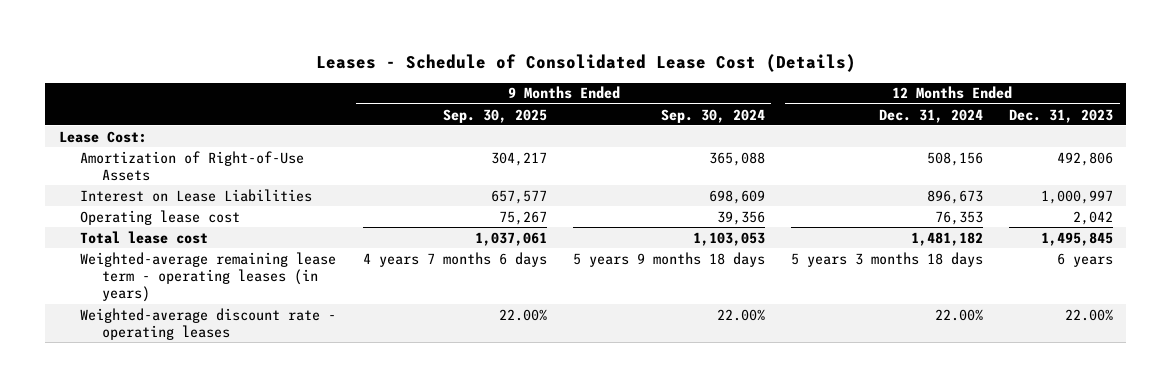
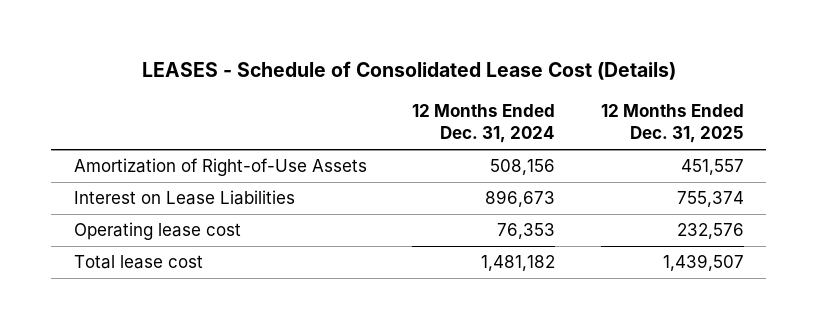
- Leases - Schedule of Consolidated Lease Cost (Details)
+ LEASES - Schedule of Consolidated Lease Cost (Details)
- | 9 Months Ended Sep. 30, 2025 | 9 Months Ended Sep. 30, 2024 | 12 Months Ended Dec. 31, 2024 | 12 Months Ended Dec. 31, 2023
+ | 12 Months Ended Dec. 31, 2024 | 12 Months Ended Dec. 31, 2025
- Lease Cost:
- Weighted-average remaining lease term - operating leases (in years) | 4 years 7 months 6 days | 5 years 9 months 18 days | 5 years 3 months 18 days | 6 years
- Weighted-average discount rate - operating leases | 22.00% | 22.00% | 22.00% | 22.00%

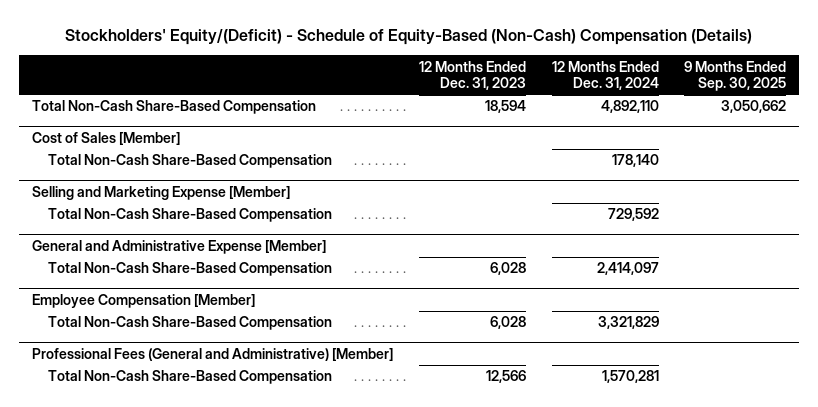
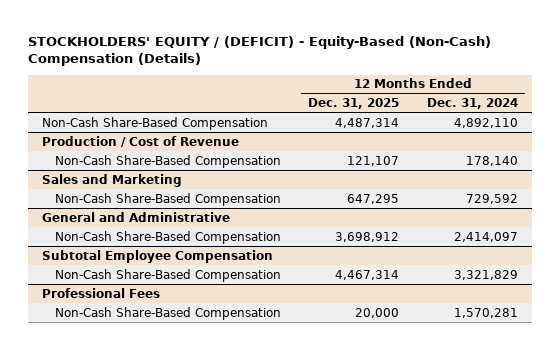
- Stockholders' Equity/(Deficit) - Schedule of Equity-Based (Non-Cash) Compensation (Details)
+ STOCKHOLDERS' EQUITY / (DEFICIT) - Equity-Based (Non-Cash) Compensation (Details)
- | 12 Months Ended Dec. 31, 2023 | 12 Months Ended Dec. 31, 2024 | 9 Months Ended Sep. 30, 2025
+ | 12 Months Ended Dec. 31, 2025 | 12 Months Ended Dec. 31, 2024
- Total Non-Cash Share-Based Compensation | 18,594 | 4,892,110 | 3,050,662
- Cost of Sales [Member]
- Total Non-Cash Share-Based Compensation | | 178,140 |
- Selling and Marketing Expense [Member]
- Total Non-Cash Share-Based Compensation | | 729,592 |
- General and Administrative Expense [Member]
- Total Non-Cash Share-Based Compensation | 6,028 | 2,414,097 |
- Employee Compensation [Member]
- Total Non-Cash Share-Based Compensation | 6,028 | 3,321,829 |
- Professional Fees (General and Administrative) [Member]
- Total Non-Cash Share-Based Compensation | 12,566 | 1,570,281 |
+ Non-Cash Share-Based Compensation | 4,487,314 | 4,892,110
+ Production / Cost of Revenue
+ Non-Cash Share-Based Compensation | 121,107 | 178,140
+ Sales and Marketing
+ Non-Cash Share-Based Compensation | 647,295 | 729,592
+ General and Administrative
+ Non-Cash Share-Based Compensation | 3,698,912 | 2,414,097
+ Subtotal Employee Compensation
+ Non-Cash Share-Based Compensation | 4,467,314 | 3,321,829
+ Professional Fees
+ Non-Cash Share-Based Compensation | 20,000 | 1,570,281

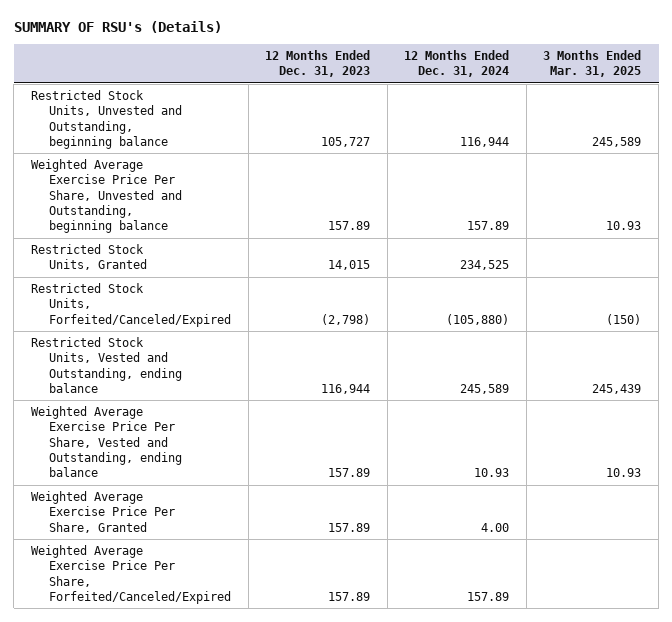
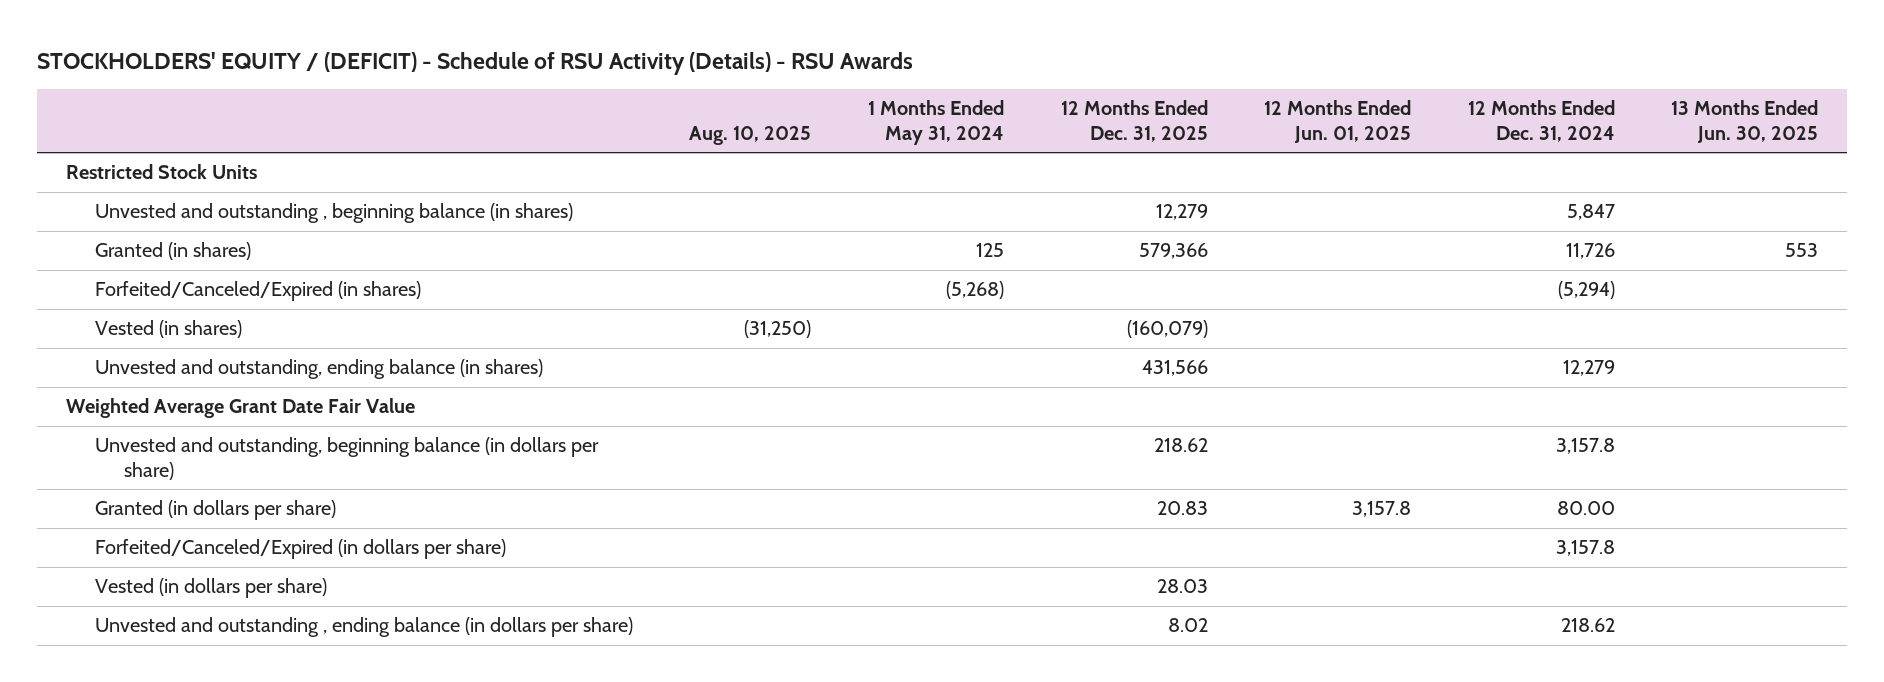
- SUMMARY OF RSU's (Details)
+ STOCKHOLDERS' EQUITY / (DEFICIT) - Schedule of RSU Activity (Details) - RSU Awards
- | 12 Months Ended Dec. 31, 2023 | 12 Months Ended Dec. 31, 2024 | 3 Months Ended Mar. 31, 2025
+ | Aug. 10, 2025 | 1 Months Ended May 31, 2024 | 12 Months Ended Dec. 31, 2025 | 12 Months Ended Jun. 01, 2025 | 12 Months Ended Dec. 31, 2024 | 13 Months Ended Jun. 30, 2025
- Restricted Stock Units, Unvested and Outstanding, beginning balance | 105,727 | 116,944 | 245,589
- Weighted Average Exercise Price Per Share, Unvested and Outstanding, beginning balance | 157.89 | 157.89 | 10.93
- Restricted Stock Units, Granted | 14,015 | 234,525 |
- Restricted Stock Units, Forfeited/Canceled/Expired | (2,798) | (105,880) | (150)
- Restricted Stock Units, Vested and Outstanding, ending balance | 116,944 | 245,589 | 245,439
- Weighted Average Exercise Price Per Share, Vested and Outstanding, ending balance | 157.89 | 10.93 | 10.93
- Weighted Average Exercise Price Per Share, Granted | 157.89 | 4.00 |
- Weighted Average Exercise Price Per Share, Forfeited/Canceled/Expired | 157.89 | 157.89 |
+ Restricted Stock Units
+ Unvested and outstanding , beginning balance (in shares) | | | 12,279 | | 5,847 |
+ Granted (in shares) | | 125 | 579,366 | | 11,726 | 553
+ Forfeited/Canceled/Expired (in shares) | | (5,268) | | | (5,294) |
+ Vested (in shares) | (31,250) | | (160,079) | | |
+ Unvested and outstanding, ending balance (in shares) | | | 431,566 | | 12,279 |
+ Weighted Average Grant Date Fair Value
+ Unvested and outstanding, beginning balance (in dollars per share) | | | 218.62 | | 3,157.8 |
+ Granted (in dollars per share) | | | 20.83 | 3,157.8 | 80.00 |
+ Forfeited/Canceled/Expired (in dollars per share) | | | | | 3,157.8 |
+ Vested (in dollars per share) | | | 28.03 | | |
+ Unvested and outstanding , ending balance (in dollars per share) | | | 8.02 | | 218.62 |

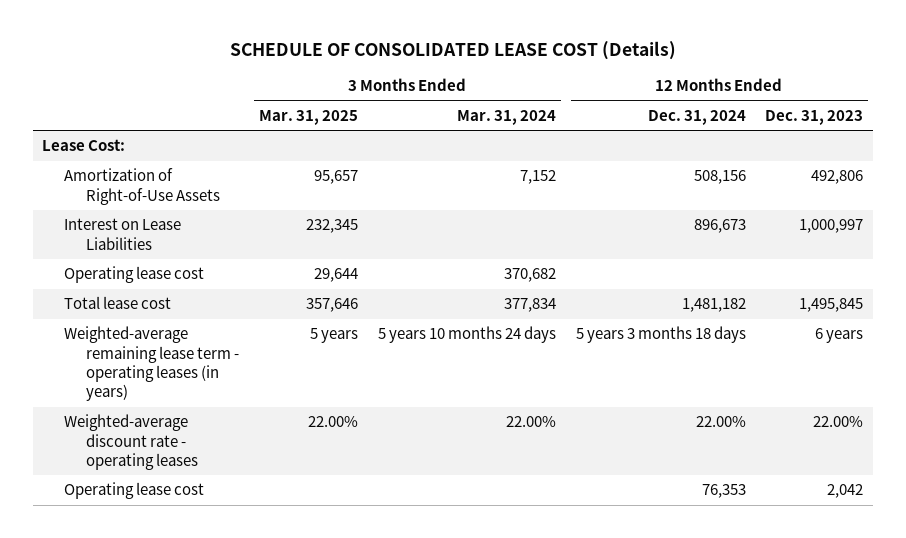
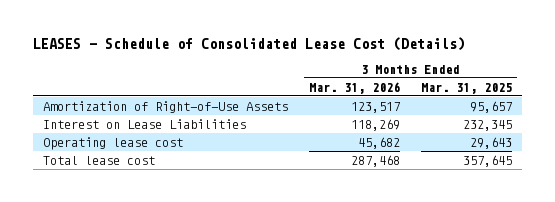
- SCHEDULE OF CONSOLIDATED LEASE COST (Details)
+ LEASES - Schedule of Consolidated Lease Cost (Details)
- | 3 Months Ended Mar. 31, 2025 | 3 Months Ended Mar. 31, 2024 | 12 Months Ended Dec. 31, 2024 | 12 Months Ended Dec. 31, 2023
+ | 3 Months Ended Mar. 31, 2026 | 3 Months Ended Mar. 31, 2025
- Lease Cost:
- Operating lease cost | 29,644 | 370,682 | |
- Total lease cost | 357,646 | 377,834 | 1,481,182 | 1,495,845
- Weighted-average remaining lease term - operating leases (in years) | 5 years | 5 years 10 months 24 days | 5 years 3 months 18 days | 6 years
- Weighted-average discount rate - operating leases | 22.00% | 22.00% | 22.00% | 22.00%
- Operating lease cost | | | 76,353 | 2,042
+ Operating lease cost | 45,682 | 29,643
+ Total lease cost | 287,468 | 357,645

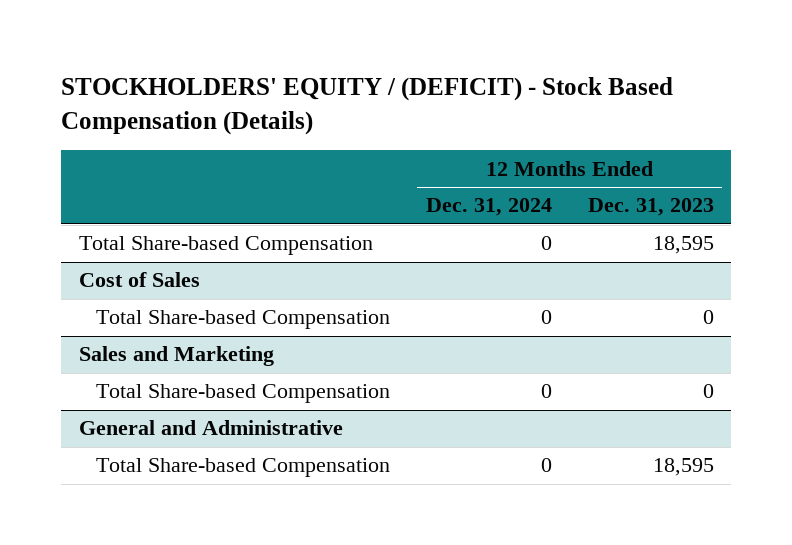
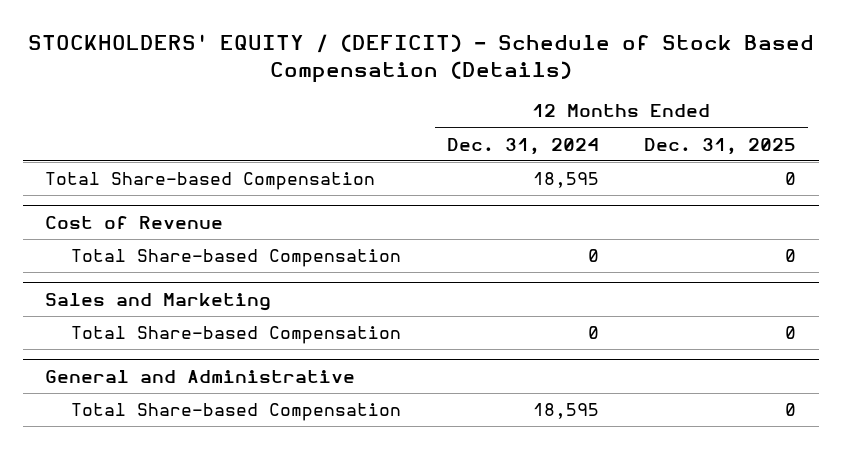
- STOCKHOLDERS' EQUITY / (DEFICIT) - Stock Based Compensation (Details)
+ STOCKHOLDERS' EQUITY / (DEFICIT) - Schedule of Stock Based Compensation (Details)
- | 12 Months Ended Dec. 31, 2024 | 12 Months Ended Dec. 31, 2023
+ | 12 Months Ended Dec. 31, 2024 | 12 Months Ended Dec. 31, 2025
- Total Share-based Compensation | 0 | 18,595
- Cost of Sales
+ Total Share-based Compensation | 18,595 | 0
+ Cost of Revenue
@ General and Administrative
- Total Share-based Compensation | 0 | 18,595
+ Total Share-based Compensation | 18,595 | 0

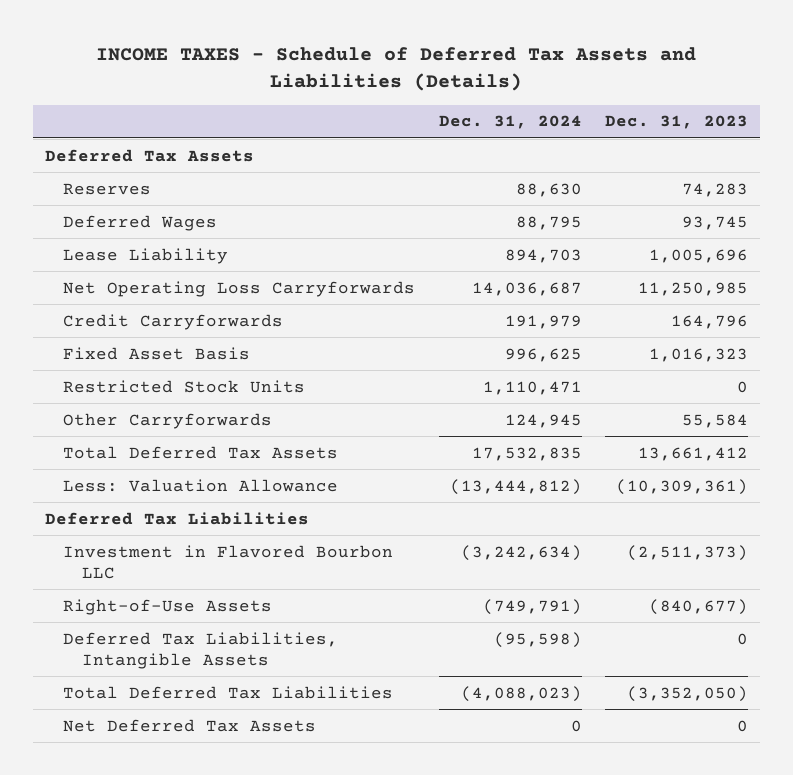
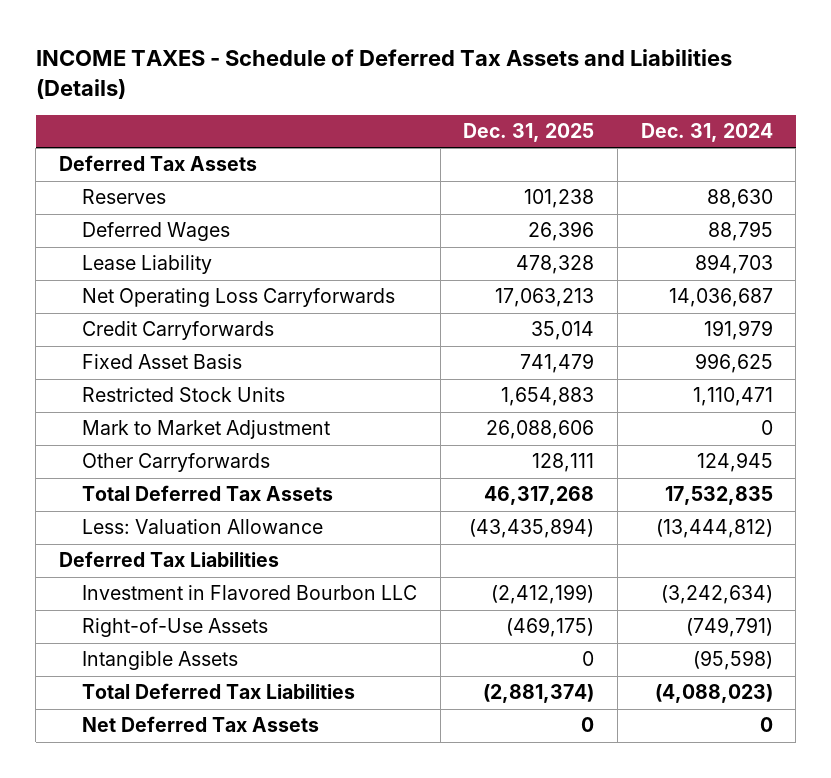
- | Dec. 31, 2024 | Dec. 31, 2023
+ | Dec. 31, 2025 | Dec. 31, 2024
+ Mark to Market Adjustment | 26,088,606 | 0
- Deferred Tax Liabilities, Intangible Assets | (95,598) | 0
+ Intangible Assets | 0 | (95,598)

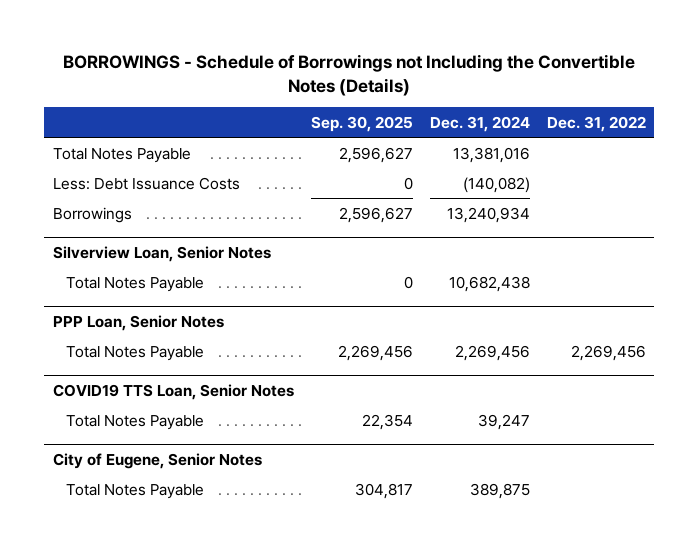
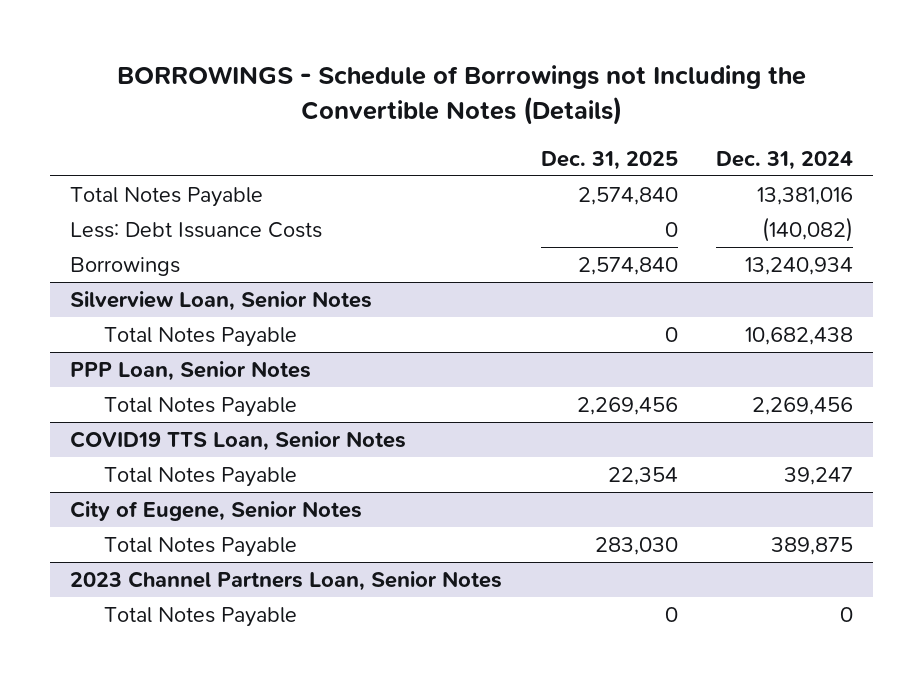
- | Sep. 30, 2025 | Dec. 31, 2024 | Dec. 31, 2022
+ | Dec. 31, 2025 | Dec. 31, 2024
+ 2023 Channel Partners Loan, Senior Notes
+ Total Notes Payable | 0 | 0

